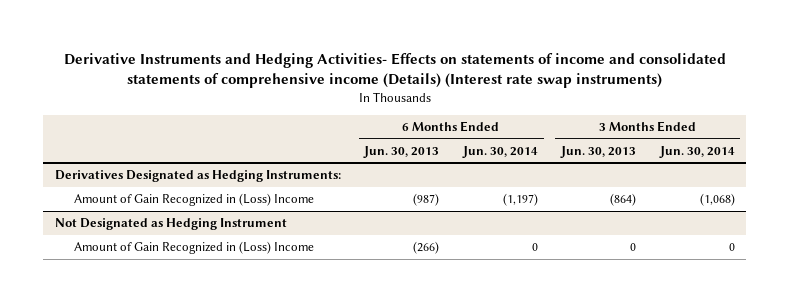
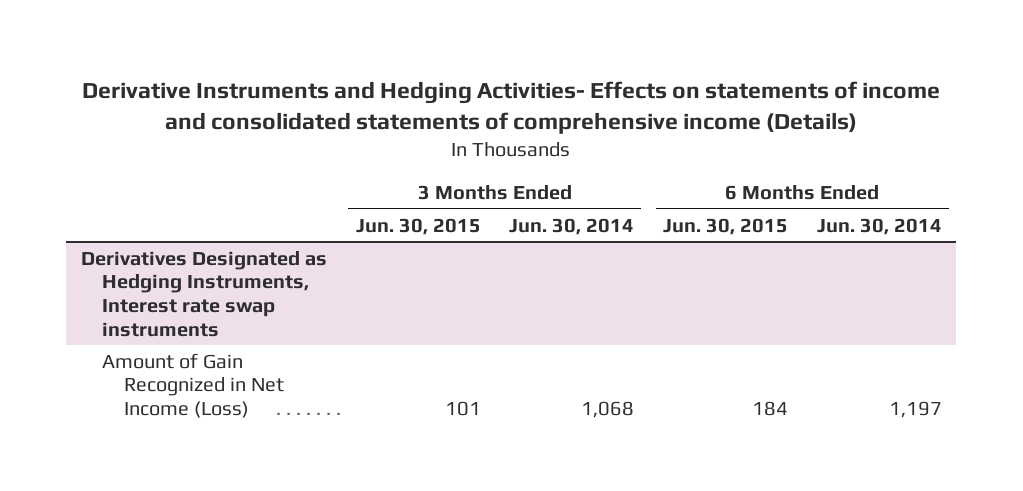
- Derivative Instruments and Hedging Activities- Effects on statements of income and consolidated statements of comprehensive income (Details) (Interest rate swap instruments)
+ Derivative Instruments and Hedging Activities- Effects on statements of income and consolidated statements of comprehensive income (Details)
- | 6 Months Ended Jun. 30, 2013 | 6 Months Ended Jun. 30, 2014 | 3 Months Ended Jun. 30, 2013 | 3 Months Ended Jun. 30, 2014
+ | 3 Months Ended Jun. 30, 2015 | 3 Months Ended Jun. 30, 2014 | 6 Months Ended Jun. 30, 2015 | 6 Months Ended Jun. 30, 2014
- Derivatives Designated as Hedging Instruments:
- Amount of Gain Recognized in (Loss) Income | (987) | (1,197) | (864) | (1,068)
- Not Designated as Hedging Instrument
- Amount of Gain Recognized in (Loss) Income | (266) | 0 | 0 | 0
+ Derivatives Designated as Hedging Instruments, Interest rate swap instruments
+ Amount of Gain Recognized in Net Income (Loss) | 101 | 1,068 | 184 | 1,197

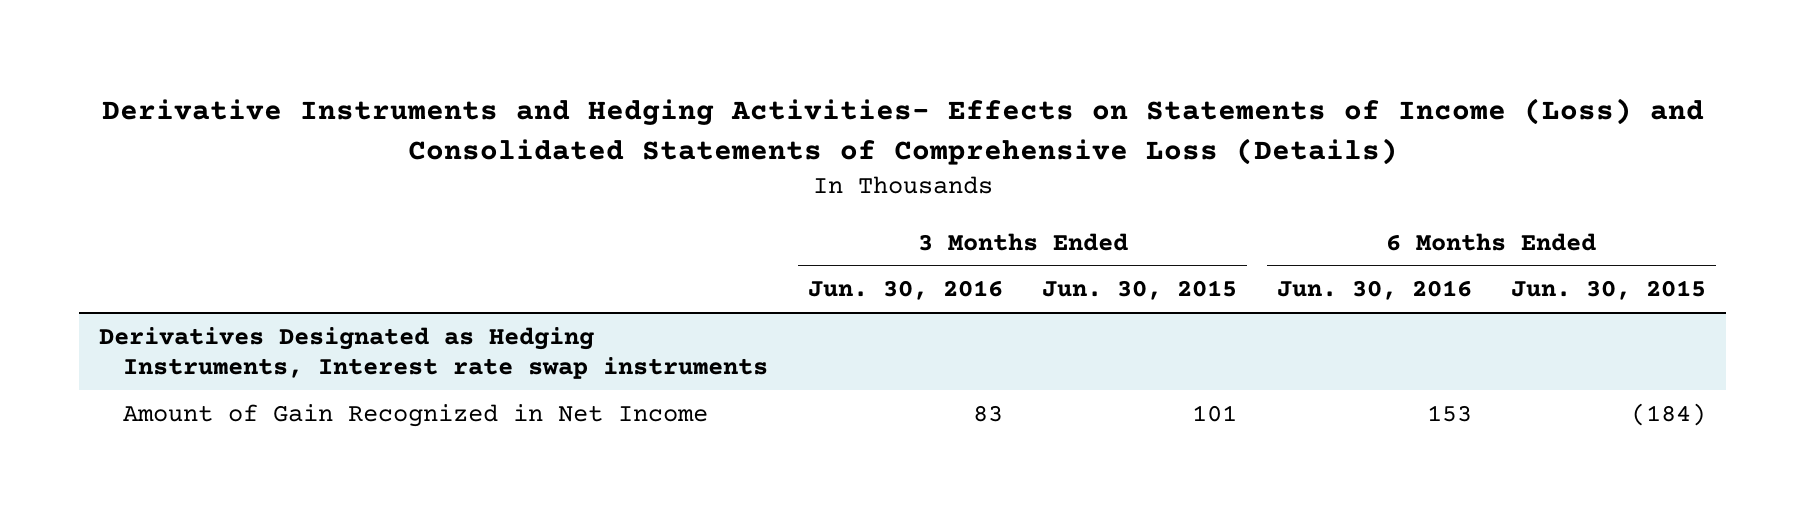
- Derivative Instruments and Hedging Activities- Effects on statements of income and consolidated statements of comprehensive income (Details)
+ Derivative Instruments and Hedging Activities- Effects on Statements of Income (Loss) and Consolidated Statements of Comprehensive Loss (Details)
- | 3 Months Ended Jun. 30, 2015 | 3 Months Ended Jun. 30, 2014 | 6 Months Ended Jun. 30, 2015 | 6 Months Ended Jun. 30, 2014
+ | 3 Months Ended Jun. 30, 2016 | 3 Months Ended Jun. 30, 2015 | 6 Months Ended Jun. 30, 2016 | 6 Months Ended Jun. 30, 2015
@ Derivatives Designated as Hedging Instruments, Interest rate swap instruments
- Amount of Gain Recognized in Net Income (Loss) | 101 | 1,068 | 184 | 1,197
+ Amount of Gain Recognized in Net Income | 83 | 101 | 153 | (184)

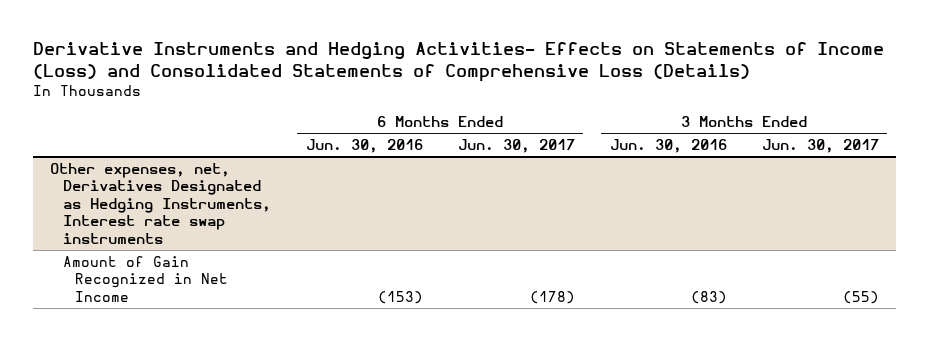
- | 3 Months Ended Jun. 30, 2016 | 3 Months Ended Jun. 30, 2015 | 6 Months Ended Jun. 30, 2016 | 6 Months Ended Jun. 30, 2015
+ | 6 Months Ended Jun. 30, 2016 | 6 Months Ended Jun. 30, 2017 | 3 Months Ended Jun. 30, 2016 | 3 Months Ended Jun. 30, 2017
- Derivatives Designated as Hedging Instruments, Interest rate swap instruments
- Amount of Gain Recognized in Net Income | 83 | 101 | 153 | (184)
+ Other expenses, net, Derivatives Designated as Hedging Instruments, Interest rate swap instruments
+ Amount of Gain Recognized in Net Income | (153) | (178) | (83) | (55)

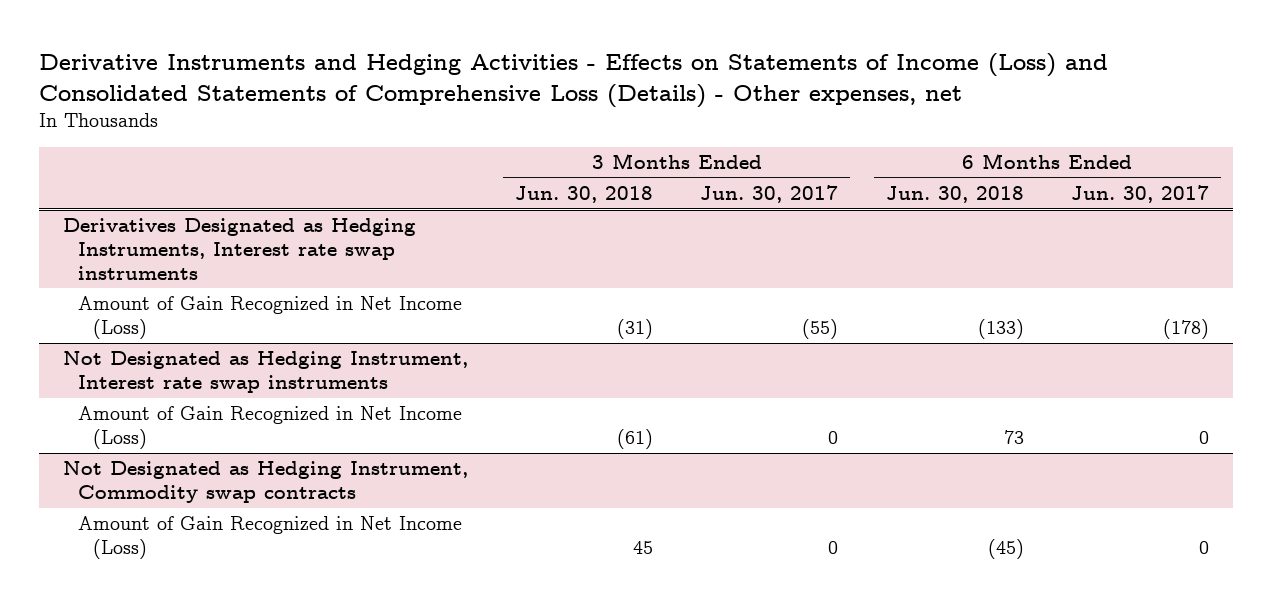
- Derivative Instruments and Hedging Activities- Effects on Statements of Income (Loss) and Consolidated Statements of Comprehensive Loss (Details)
+ Derivative Instruments and Hedging Activities - Effects on Statements of Income (Loss) and Consolidated Statements of Comprehensive Loss (Details) - Other expenses, net
- | 6 Months Ended Jun. 30, 2016 | 6 Months Ended Jun. 30, 2017 | 3 Months Ended Jun. 30, 2016 | 3 Months Ended Jun. 30, 2017
+ | 3 Months Ended Jun. 30, 2018 | 3 Months Ended Jun. 30, 2017 | 6 Months Ended Jun. 30, 2018 | 6 Months Ended Jun. 30, 2017
- Other expenses, net, Derivatives Designated as Hedging Instruments, Interest rate swap instruments
- Amount of Gain Recognized in Net Income | (153) | (178) | (83) | (55)
+ Derivatives Designated as Hedging Instruments, Interest rate swap instruments
+ Amount of Gain Recognized in Net Income (Loss) | (31) | (55) | (133) | (178)
+ Not Designated as Hedging Instrument, Interest rate swap instruments
+ Amount of Gain Recognized in Net Income (Loss) | (61) | 0 | 73 | 0
+ Not Designated as Hedging Instrument, Commodity swap contracts
+ Amount of Gain Recognized in Net Income (Loss) | 45 | 0 | (45) | 0

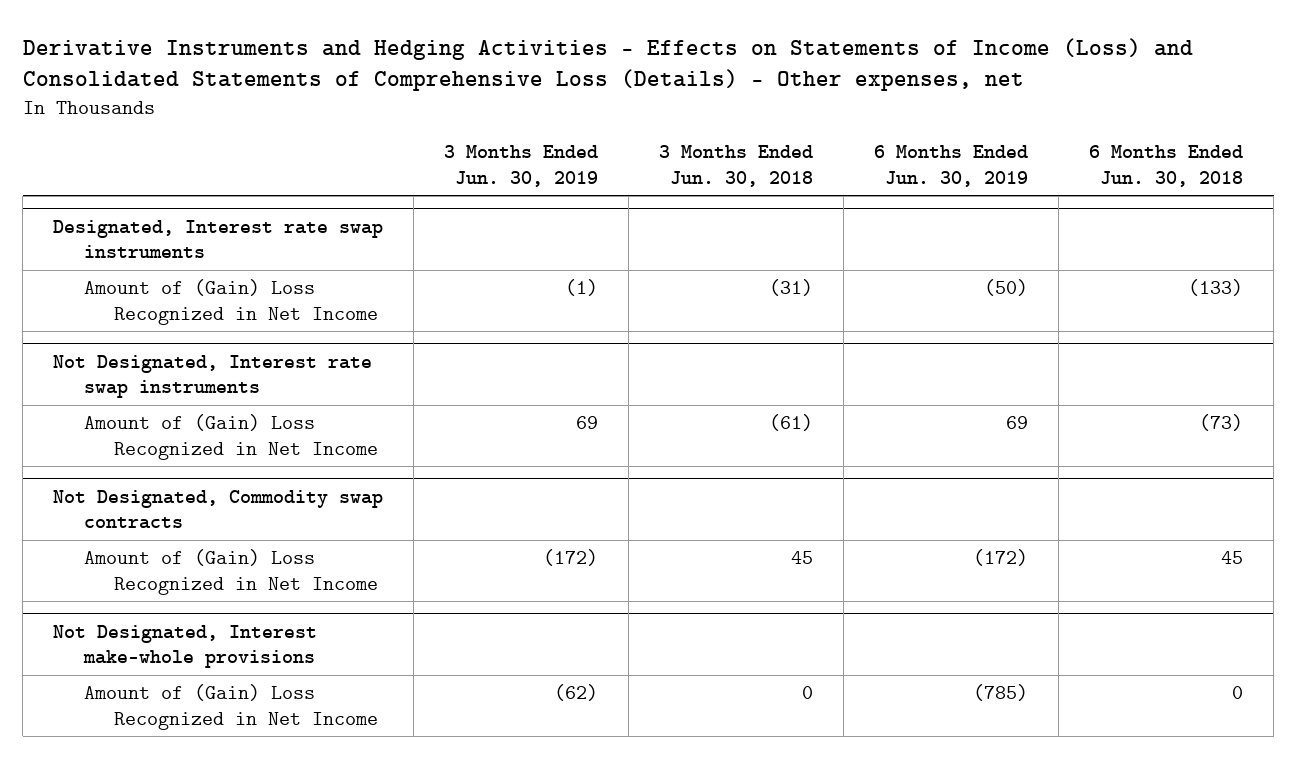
- | 3 Months Ended Jun. 30, 2018 | 3 Months Ended Jun. 30, 2017 | 6 Months Ended Jun. 30, 2018 | 6 Months Ended Jun. 30, 2017
+ | 3 Months Ended Jun. 30, 2019 | 3 Months Ended Jun. 30, 2018 | 6 Months Ended Jun. 30, 2019 | 6 Months Ended Jun. 30, 2018
- Derivatives Designated as Hedging Instruments, Interest rate swap instruments
- Amount of Gain Recognized in Net Income (Loss) | (31) | (55) | (133) | (178)
- Not Designated as Hedging Instrument, Interest rate swap instruments
- Amount of Gain Recognized in Net Income (Loss) | (61) | 0 | 73 | 0
- Not Designated as Hedging Instrument, Commodity swap contracts
- Amount of Gain Recognized in Net Income (Loss) | 45 | 0 | (45) | 0
+ Designated, Interest rate swap instruments
+ Amount of (Gain) Loss Recognized in Net Income | (1) | (31) | (50) | (133)
+ Not Designated, Interest rate swap instruments
+ Amount of (Gain) Loss Recognized in Net Income | 69 | (61) | 69 | (73)
+ Not Designated, Commodity swap contracts
+ Amount of (Gain) Loss Recognized in Net Income | (172) | 45 | (172) | 45
+ Not Designated, Interest make-whole provisions
+ Amount of (Gain) Loss Recognized in Net Income | (62) | 0 | (785) | 0

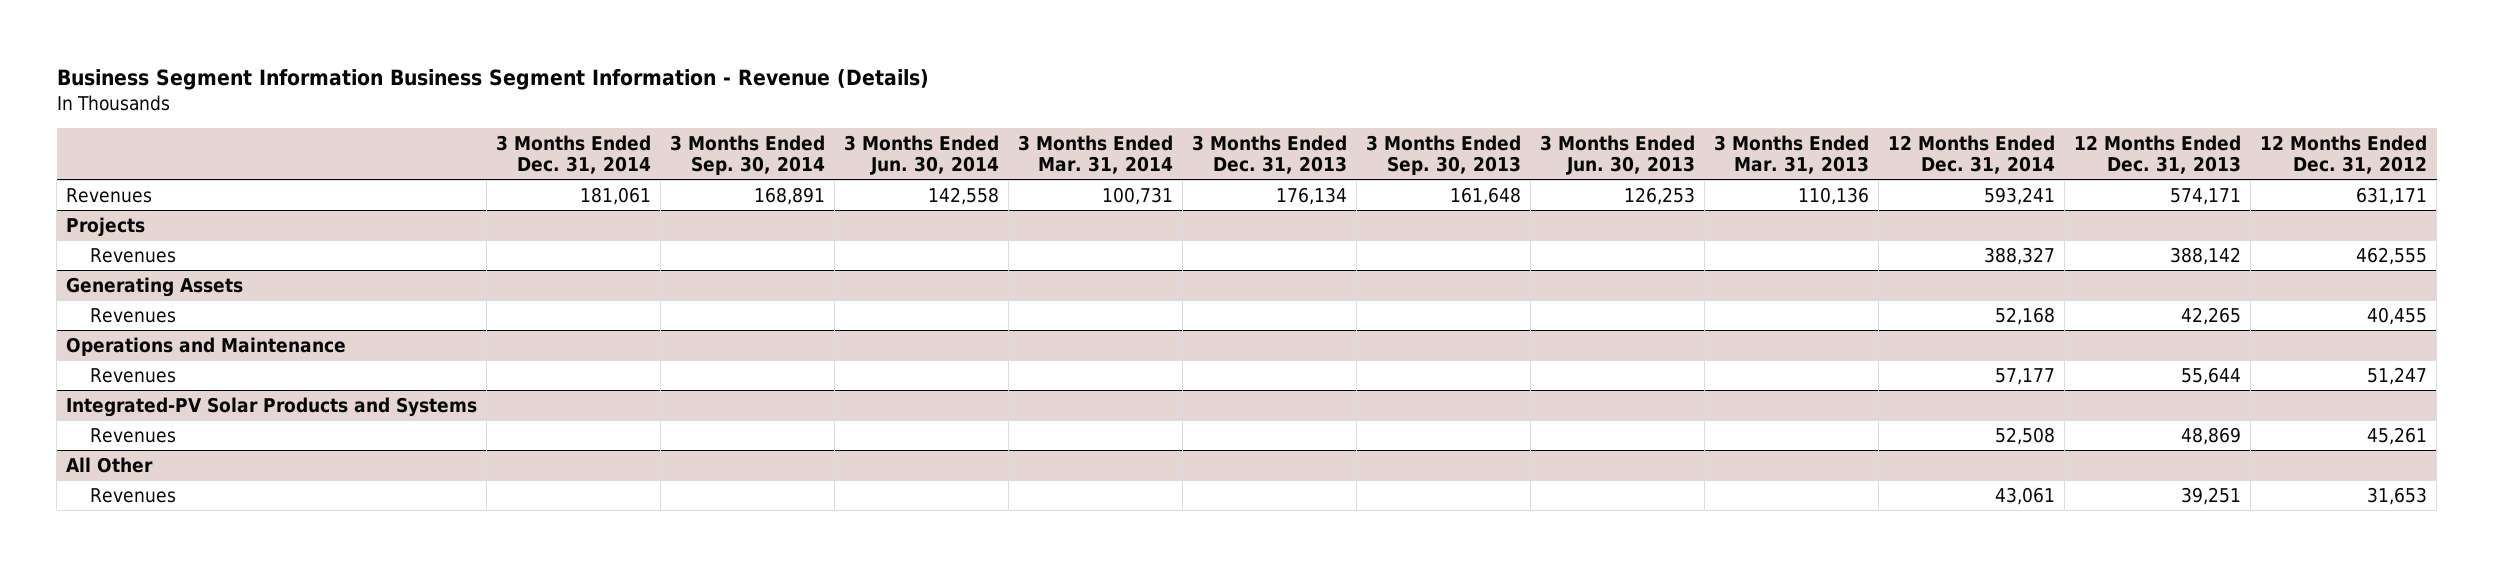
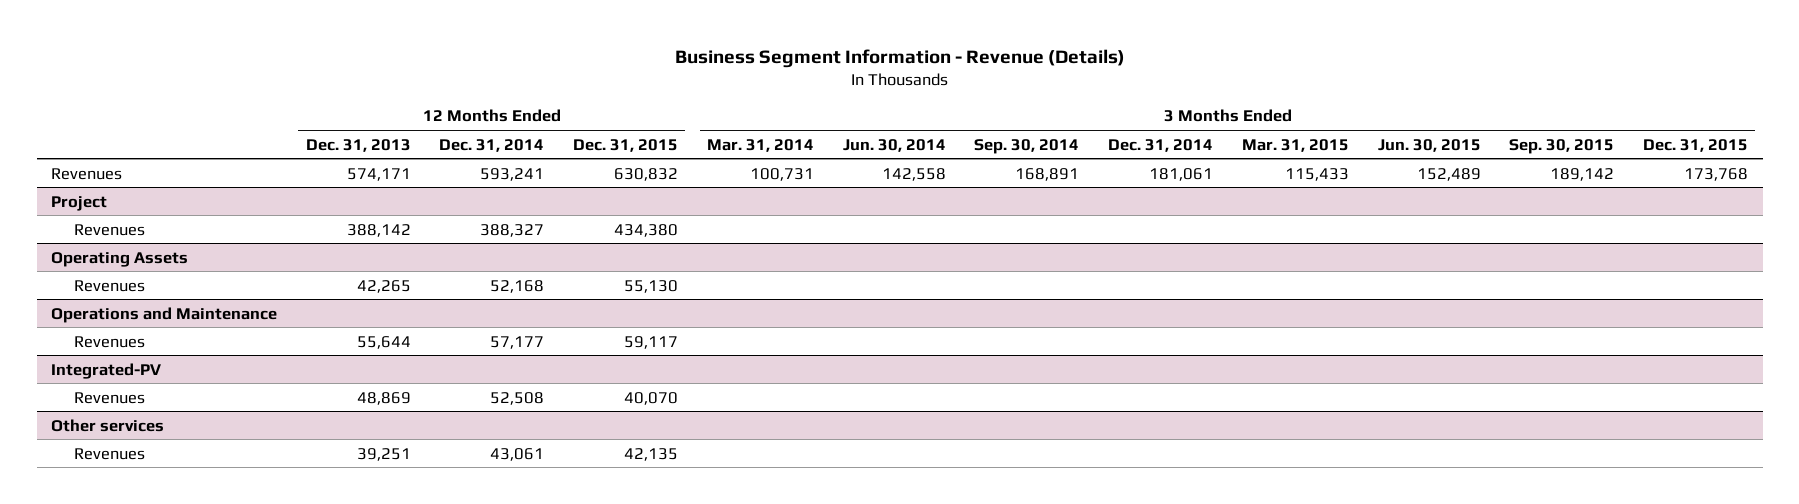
- Business Segment Information Business Segment Information - Revenue (Details)
+ Business Segment Information - Revenue (Details)
- | 3 Months Ended Dec. 31, 2014 | 3 Months Ended Sep. 30, 2014 | 3 Months Ended Jun. 30, 2014 | 3 Months Ended Mar. 31, 2014 | 3 Months Ended Dec. 31, 2013 | 3 Months Ended Sep. 30, 2013 | 3 Months Ended Jun. 30, 2013 | 3 Months Ended Mar. 31, 2013 | 12 Months Ended Dec. 31, 2014 | 12 Months Ended Dec. 31, 2013 | 12 Months Ended Dec. 31, 2012
+ | 12 Months Ended Dec. 31, 2013 | 12 Months Ended Dec. 31, 2014 | 12 Months Ended Dec. 31, 2015 | 3 Months Ended Mar. 31, 2014 | 3 Months Ended Jun. 30, 2014 | 3 Months Ended Sep. 30, 2014 | 3 Months Ended Dec. 31, 2014 | 3 Months Ended Mar. 31, 2015 | 3 Months Ended Jun. 30, 2015 | 3 Months Ended Sep. 30, 2015 | 3 Months Ended Dec. 31, 2015
- Projects
+ Project
- Generating Assets
+ Operating Assets
- Integrated-PV Solar Products and Systems
+ Integrated-PV
- All Other
+ Other services

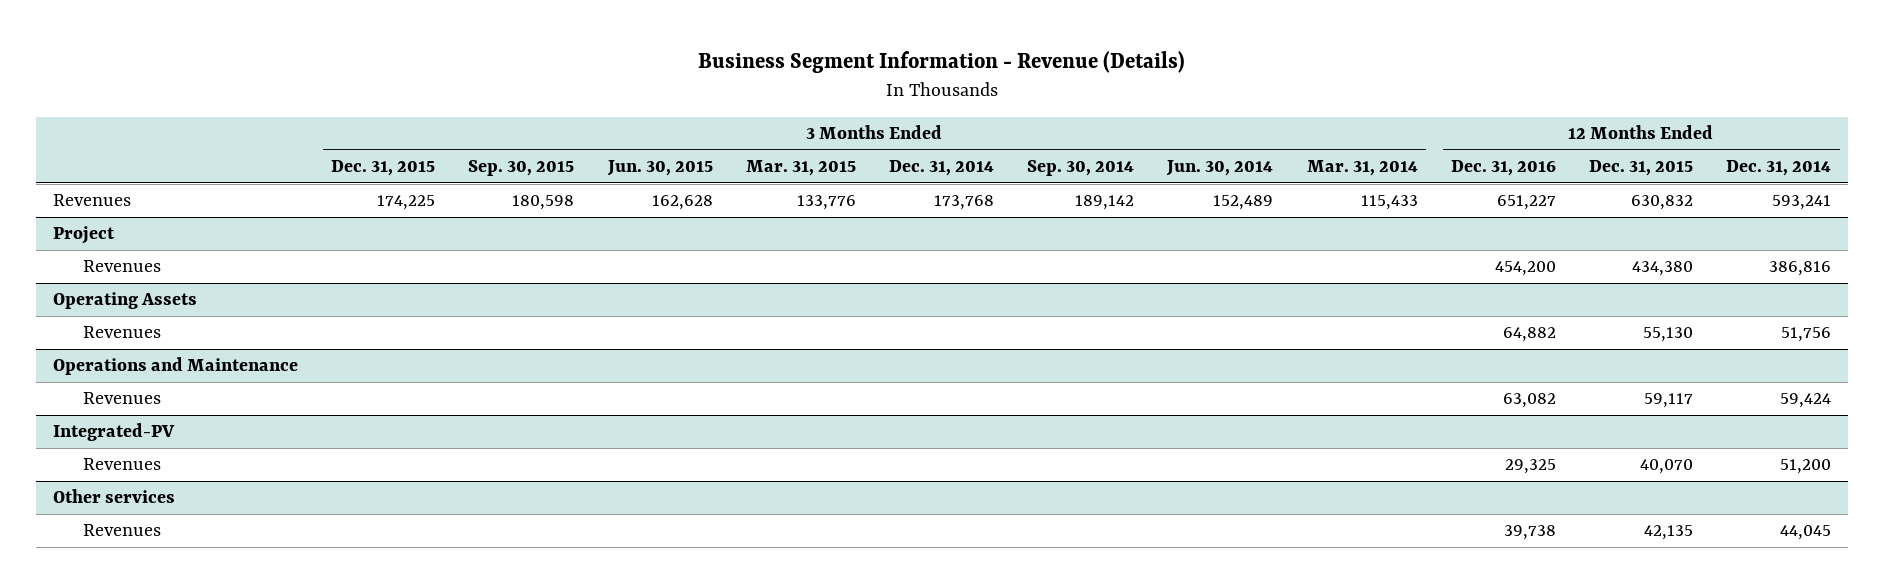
- | 12 Months Ended Dec. 31, 2013 | 12 Months Ended Dec. 31, 2014 | 12 Months Ended Dec. 31, 2015 | 3 Months Ended Mar. 31, 2014 | 3 Months Ended Jun. 30, 2014 | 3 Months Ended Sep. 30, 2014 | 3 Months Ended Dec. 31, 2014 | 3 Months Ended Mar. 31, 2015 | 3 Months Ended Jun. 30, 2015 | 3 Months Ended Sep. 30, 2015 | 3 Months Ended Dec. 31, 2015
+ | 3 Months Ended Dec. 31, 2015 | 3 Months Ended Sep. 30, 2015 | 3 Months Ended Jun. 30, 2015 | 3 Months Ended Mar. 31, 2015 | 3 Months Ended Dec. 31, 2014 | 3 Months Ended Sep. 30, 2014 | 3 Months Ended Jun. 30, 2014 | 3 Months Ended Mar. 31, 2014 | 12 Months Ended Dec. 31, 2016 | 12 Months Ended Dec. 31, 2015 | 12 Months Ended Dec. 31, 2014
- Revenues | 574,171 | 593,241 | 630,832 | 100,731 | 142,558 | 168,891 | 181,061 | 115,433 | 152,489 | 189,142 | 173,768
+ Revenues | 174,225 | 180,598 | 162,628 | 133,776 | 173,768 | 189,142 | 152,489 | 115,433 | 651,227 | 630,832 | 593,241
@ Project
- Revenues | 388,142 | 388,327 | 434,380 | | | | | | | |
+ Revenues | | | | | | | | | 454,200 | 434,380 | 386,816
@ Operating Assets
- Revenues | 42,265 | 52,168 | 55,130 | | | | | | | |
+ Revenues | | | | | | | | | 64,882 | 55,130 | 51,756
@ Operations and Maintenance
- Revenues | 55,644 | 57,177 | 59,117 | | | | | | | |
+ Revenues | | | | | | | | | 63,082 | 59,117 | 59,424
@ Integrated-PV
- Revenues | 48,869 | 52,508 | 40,070 | | | | | | | |
+ Revenues | | | | | | | | | 29,325 | 40,070 | 51,200
@ Other services
- Revenues | 39,251 | 43,061 | 42,135 | | | | | | | |
+ Revenues | | | | | | | | | 39,738 | 42,135 | 44,045

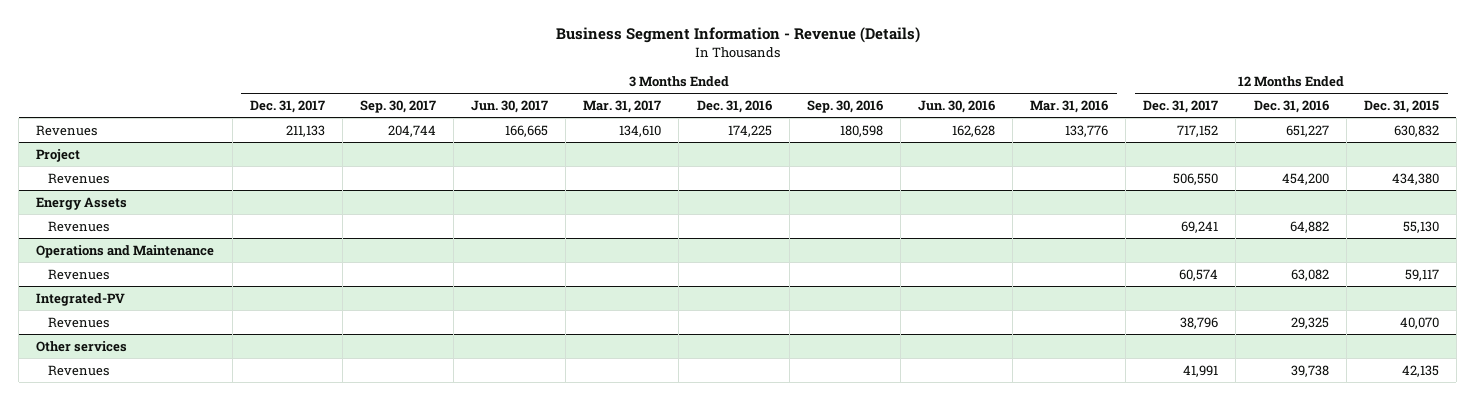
- | 3 Months Ended Dec. 31, 2015 | 3 Months Ended Sep. 30, 2015 | 3 Months Ended Jun. 30, 2015 | 3 Months Ended Mar. 31, 2015 | 3 Months Ended Dec. 31, 2014 | 3 Months Ended Sep. 30, 2014 | 3 Months Ended Jun. 30, 2014 | 3 Months Ended Mar. 31, 2014 | 12 Months Ended Dec. 31, 2016 | 12 Months Ended Dec. 31, 2015 | 12 Months Ended Dec. 31, 2014
+ | 3 Months Ended Dec. 31, 2017 | 3 Months Ended Sep. 30, 2017 | 3 Months Ended Jun. 30, 2017 | 3 Months Ended Mar. 31, 2017 | 3 Months Ended Dec. 31, 2016 | 3 Months Ended Sep. 30, 2016 | 3 Months Ended Jun. 30, 2016 | 3 Months Ended Mar. 31, 2016 | 12 Months Ended Dec. 31, 2017 | 12 Months Ended Dec. 31, 2016 | 12 Months Ended Dec. 31, 2015
- Operating Assets
+ Energy Assets

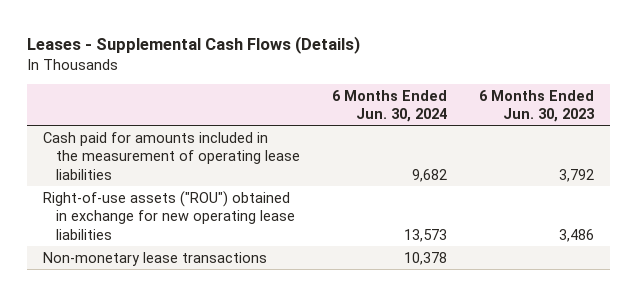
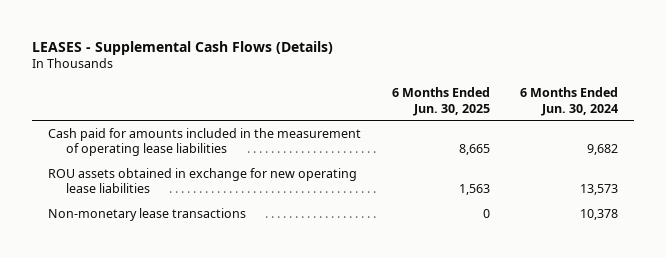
- Leases - Supplemental Cash Flows (Details)
+ LEASES - Supplemental Cash Flows (Details)
- | 6 Months Ended Jun. 30, 2024 | 6 Months Ended Jun. 30, 2023
+ | 6 Months Ended Jun. 30, 2025 | 6 Months Ended Jun. 30, 2024
- Right-of-use assets ("ROU") obtained in exchange for new operating lease liabilities | 13,573 | 3,486
+ ROU assets obtained in exchange for new operating lease liabilities | 1,563 | 13,573

